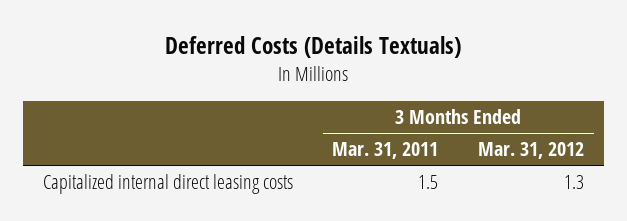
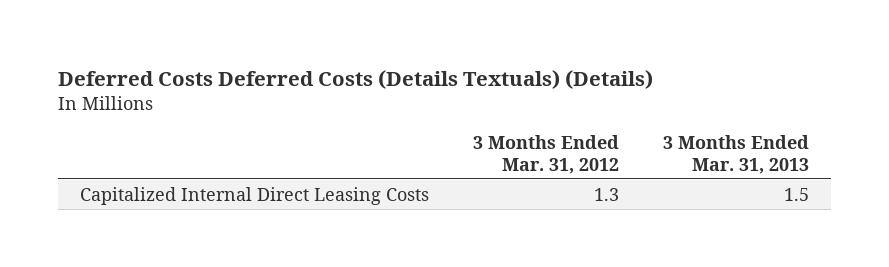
- Deferred Costs (Details Textuals)
+ Deferred Costs Deferred Costs (Details Textuals) (Details)
- | 3 Months Ended Mar. 31, 2011 | 3 Months Ended Mar. 31, 2012
+ | 3 Months Ended Mar. 31, 2012 | 3 Months Ended Mar. 31, 2013
- Capitalized internal direct leasing costs | 1.5 | 1.3
+ Capitalized Internal Direct Leasing Costs | 1.3 | 1.5

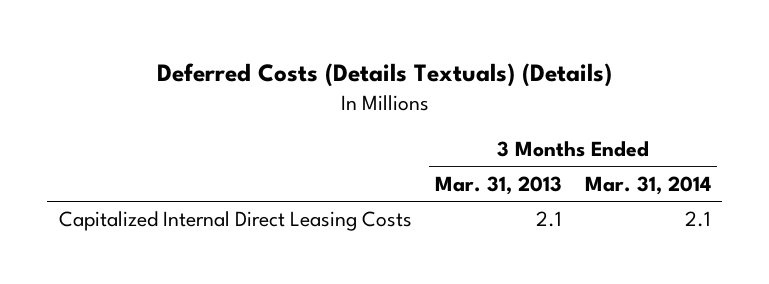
- Deferred Costs Deferred Costs (Details Textuals) (Details)
+ Deferred Costs (Details Textuals) (Details)
- | 3 Months Ended Mar. 31, 2012 | 3 Months Ended Mar. 31, 2013
+ | 3 Months Ended Mar. 31, 2013 | 3 Months Ended Mar. 31, 2014
- Capitalized Internal Direct Leasing Costs | 1.3 | 1.5
+ Capitalized Internal Direct Leasing Costs | 2.1 | 2.1

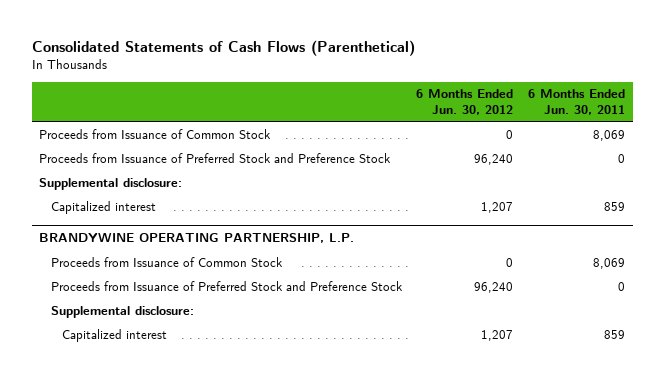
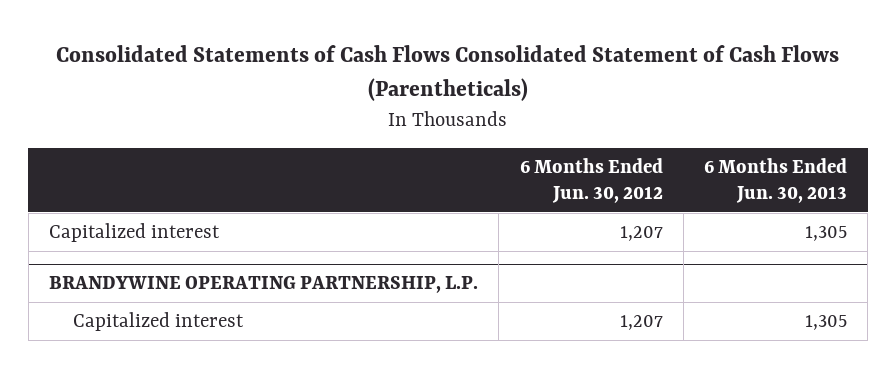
- Consolidated Statements of Cash Flows (Parenthetical)
+ Consolidated Statements of Cash Flows Consolidated Statement of Cash Flows (Parentheticals)
- | 6 Months Ended Jun. 30, 2012 | 6 Months Ended Jun. 30, 2011
+ | 6 Months Ended Jun. 30, 2012 | 6 Months Ended Jun. 30, 2013
- Proceeds from Issuance of Common Stock | 0 | 8,069
- Proceeds from Issuance of Preferred Stock and Preference Stock | 96,240 | 0
- Supplemental disclosure:
@ BRANDYWINE OPERATING PARTNERSHIP, L.P.
- Proceeds from Issuance of Common Stock | 0 | 8,069
- Proceeds from Issuance of Preferred Stock and Preference Stock | 96,240 | 0
- Supplemental disclosure:

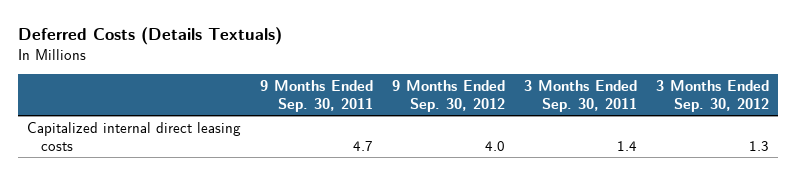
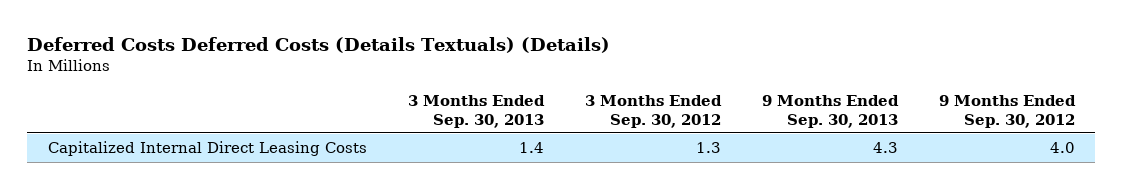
- Deferred Costs (Details Textuals)
+ Deferred Costs Deferred Costs (Details Textuals) (Details)
- | 9 Months Ended Sep. 30, 2011 | 9 Months Ended Sep. 30, 2012 | 3 Months Ended Sep. 30, 2011 | 3 Months Ended Sep. 30, 2012
+ | 3 Months Ended Sep. 30, 2013 | 3 Months Ended Sep. 30, 2012 | 9 Months Ended Sep. 30, 2013 | 9 Months Ended Sep. 30, 2012
- Capitalized internal direct leasing costs | 4.7 | 4.0 | 1.4 | 1.3
+ Capitalized Internal Direct Leasing Costs | 1.4 | 1.3 | 4.3 | 4.0

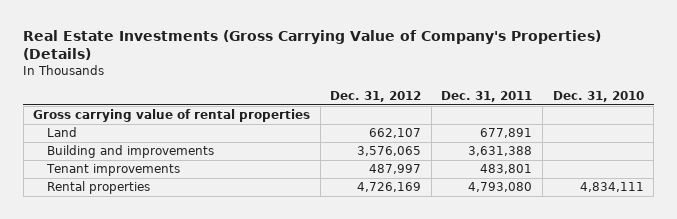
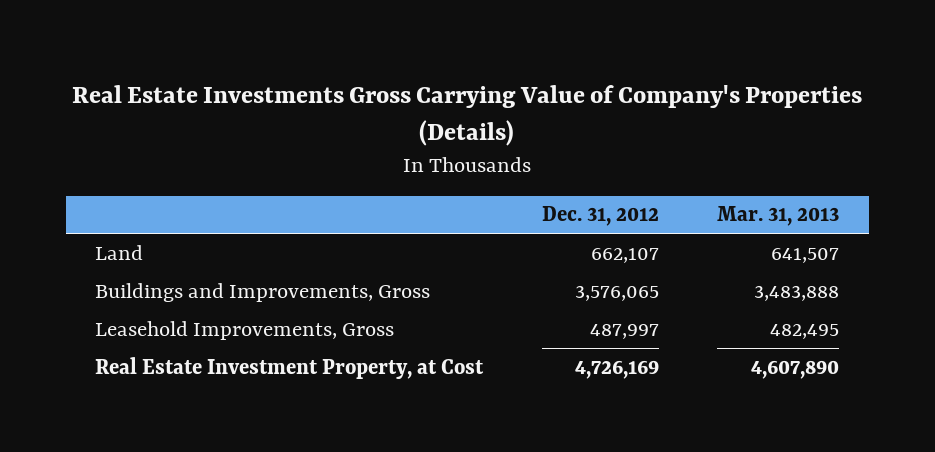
- Real Estate Investments (Gross Carrying Value of Company's Properties) (Details)
+ Real Estate Investments Gross Carrying Value of Company's Properties (Details)
- | Dec. 31, 2012 | Dec. 31, 2011 | Dec. 31, 2010
+ | Dec. 31, 2012 | Mar. 31, 2013
- Gross carrying value of rental properties
- Building and improvements | 3,576,065 | 3,631,388 |
- Tenant improvements | 487,997 | 483,801 |
- Rental properties | 4,726,169 | 4,793,080 | 4,834,111
+ Buildings and Improvements, Gross | 3,576,065 | 3,483,888
+ Leasehold Improvements, Gross | 487,997 | 482,495
+ Real Estate Investment Property, at Cost | 4,726,169 | 4,607,890

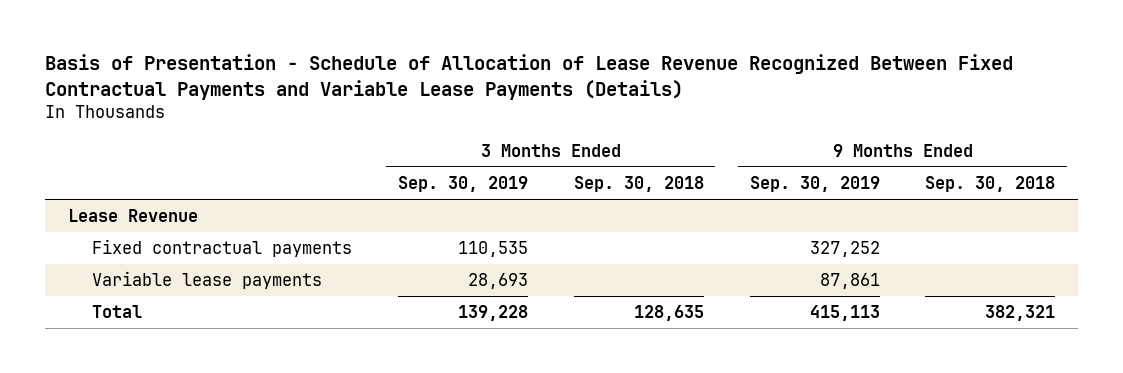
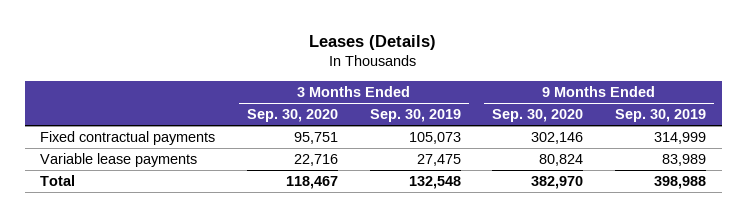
- Basis of Presentation - Schedule of Allocation of Lease Revenue Recognized Between Fixed Contractual Payments and Variable Lease Payments (Details)
+ Leases (Details)
- | 3 Months Ended Sep. 30, 2019 | 3 Months Ended Sep. 30, 2018 | 9 Months Ended Sep. 30, 2019 | 9 Months Ended Sep. 30, 2018
+ | 3 Months Ended Sep. 30, 2020 | 3 Months Ended Sep. 30, 2019 | 9 Months Ended Sep. 30, 2020 | 9 Months Ended Sep. 30, 2019
- Lease Revenue
- Fixed contractual payments | 110,535 | | 327,252 |
- Variable lease payments | 28,693 | | 87,861 |
- Total | 139,228 | 128,635 | 415,113 | 382,321
+ Fixed contractual payments | 95,751 | 105,073 | 302,146 | 314,999
+ Variable lease payments | 22,716 | 27,475 | 80,824 | 83,989
+ Total | 118,467 | 132,548 | 382,970 | 398,988

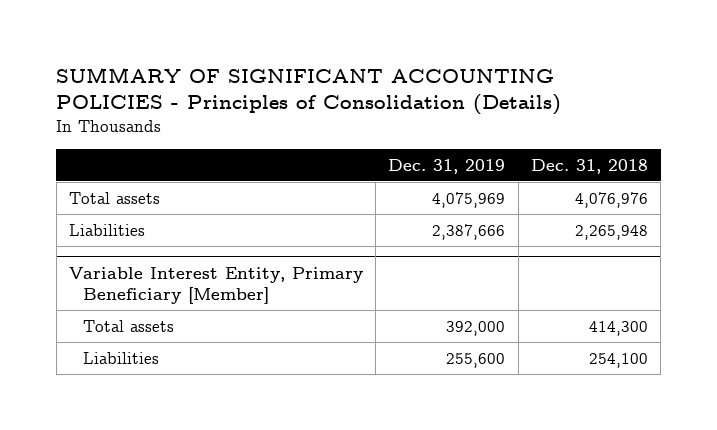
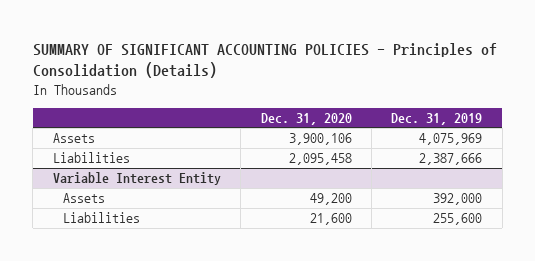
- | Dec. 31, 2019 | Dec. 31, 2018
+ | Dec. 31, 2020 | Dec. 31, 2019
- Total assets | 4,075,969 | 4,076,976
+ Assets | 3,900,106 | 4,075,969
- Variable Interest Entity, Primary Beneficiary [Member]
- Total assets | 392,000 | 414,300
+ Variable Interest Entity
+ Assets | 49,200 | 392,000

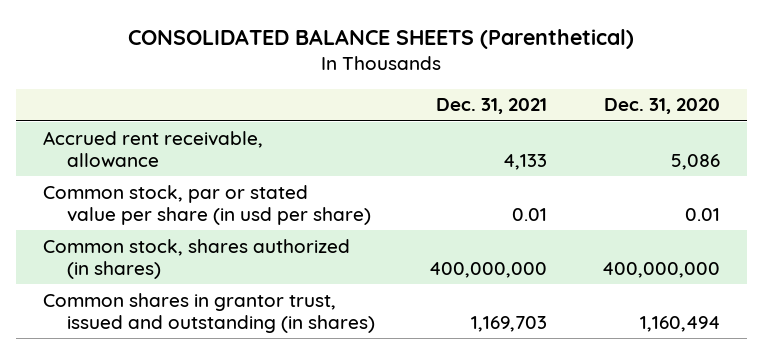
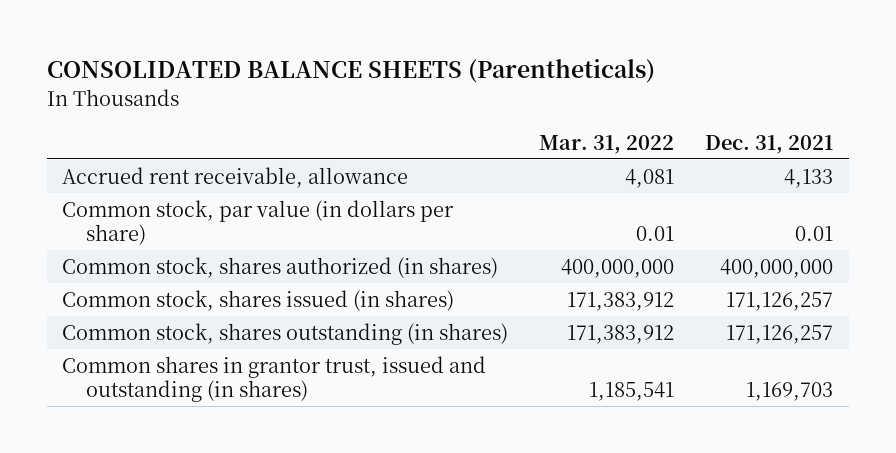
- CONSOLIDATED BALANCE SHEETS (Parenthetical)
+ CONSOLIDATED BALANCE SHEETS (Parentheticals)
- | Dec. 31, 2021 | Dec. 31, 2020
+ | Mar. 31, 2022 | Dec. 31, 2021
- Common stock, par or stated value per share (in usd per share) | 0.01 | 0.01
+ Common stock, par value (in dollars per share) | 0.01 | 0.01
+ Common stock, shares issued (in shares) | 171,383,912 | 171,126,257
+ Common stock, shares outstanding (in shares) | 171,383,912 | 171,126,257

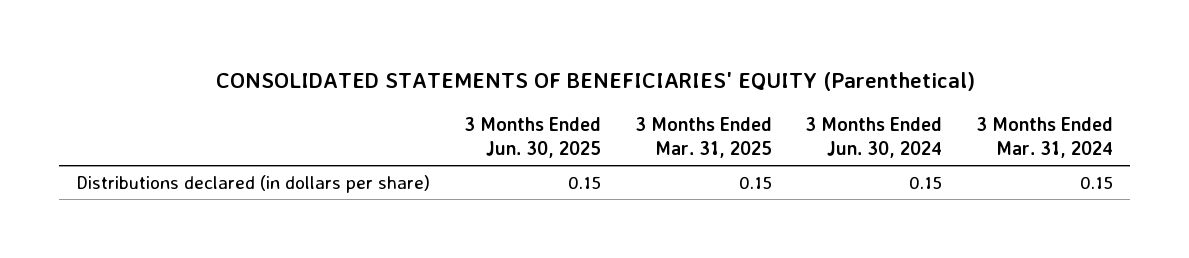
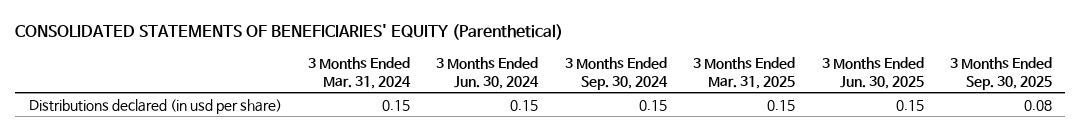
- | 3 Months Ended Jun. 30, 2025 | 3 Months Ended Mar. 31, 2025 | 3 Months Ended Jun. 30, 2024 | 3 Months Ended Mar. 31, 2024
+ | 3 Months Ended Mar. 31, 2024 | 3 Months Ended Jun. 30, 2024 | 3 Months Ended Sep. 30, 2024 | 3 Months Ended Mar. 31, 2025 | 3 Months Ended Jun. 30, 2025 | 3 Months Ended Sep. 30, 2025
- Distributions declared (in dollars per share) | 0.15 | 0.15 | 0.15 | 0.15
+ Distributions declared (in usd per share) | 0.15 | 0.15 | 0.15 | 0.15 | 0.15 | 0.08

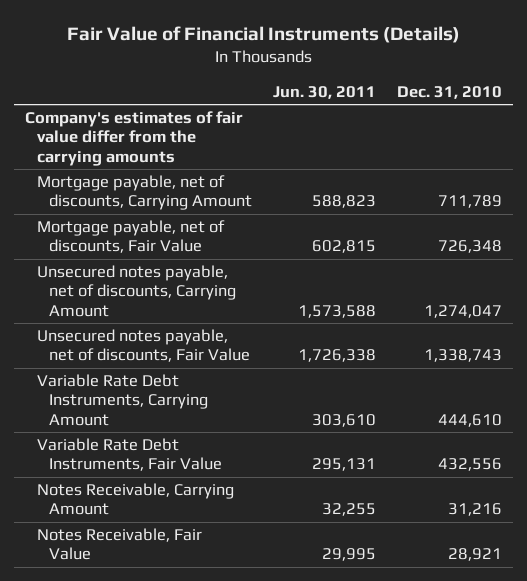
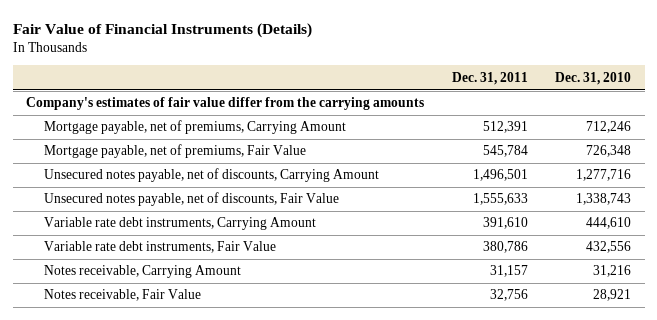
- | Jun. 30, 2011 | Dec. 31, 2010
+ | Dec. 31, 2011 | Dec. 31, 2010
- Mortgage payable, net of discounts, Carrying Amount | 588,823 | 711,789
- Mortgage payable, net of discounts, Fair Value | 602,815 | 726,348
- Unsecured notes payable, net of discounts, Carrying Amount | 1,573,588 | 1,274,047
+ Mortgage payable, net of premiums, Carrying Amount | 512,391 | 712,246
+ Mortgage payable, net of premiums, Fair Value | 545,784 | 726,348
+ Unsecured notes payable, net of discounts, Carrying Amount | 1,496,501 | 1,277,716
- Variable Rate Debt Instruments, Carrying Amount | 303,610 | 444,610
- Variable Rate Debt Instruments, Fair Value | 295,131 | 432,556
- Notes Receivable, Carrying Amount | 32,255 | 31,216
- Notes Receivable, Fair Value | 29,995 | 28,921
+ Variable rate debt instruments, Carrying Amount | 391,610 | 444,610
+ Variable rate debt instruments, Fair Value | 380,786 | 432,556
+ Notes receivable, Carrying Amount | 31,157 | 31,216
+ Notes receivable, Fair Value | 32,756 | 28,921

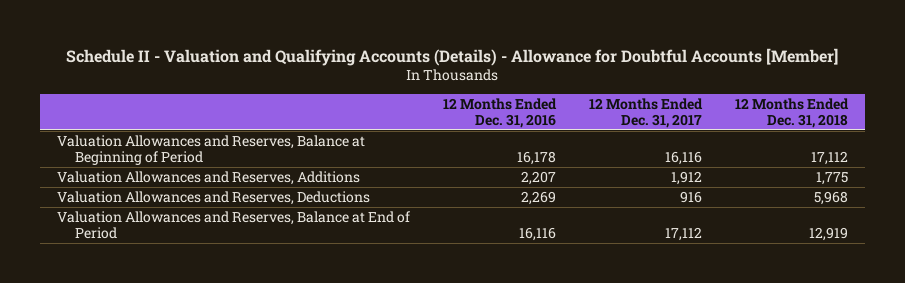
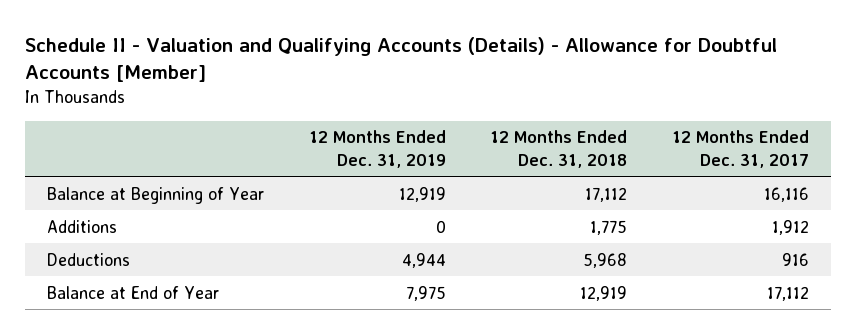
- | 12 Months Ended Dec. 31, 2016 | 12 Months Ended Dec. 31, 2017 | 12 Months Ended Dec. 31, 2018
+ | 12 Months Ended Dec. 31, 2019 | 12 Months Ended Dec. 31, 2018 | 12 Months Ended Dec. 31, 2017
- Valuation Allowances and Reserves, Balance at Beginning of Period | 16,178 | 16,116 | 17,112
- Valuation Allowances and Reserves, Additions | 2,207 | 1,912 | 1,775
- Valuation Allowances and Reserves, Deductions | 2,269 | 916 | 5,968
- Valuation Allowances and Reserves, Balance at End of Period | 16,116 | 17,112 | 12,919
+ Balance at Beginning of Year | 12,919 | 17,112 | 16,116
+ Additions | 0 | 1,775 | 1,912
+ Deductions | 4,944 | 5,968 | 916
+ Balance at End of Year | 7,975 | 12,919 | 17,112

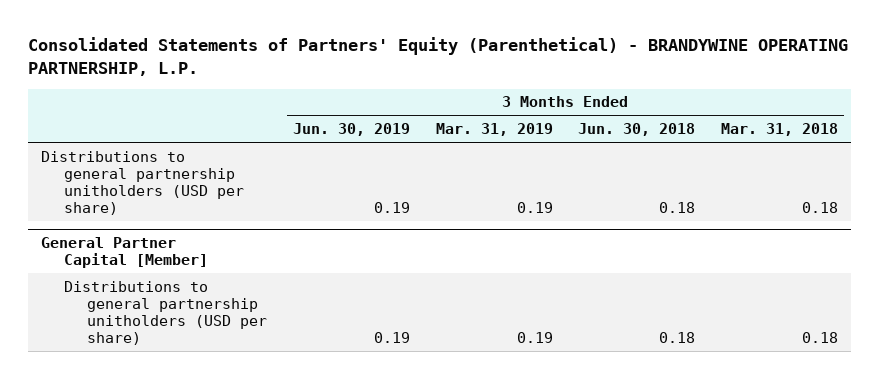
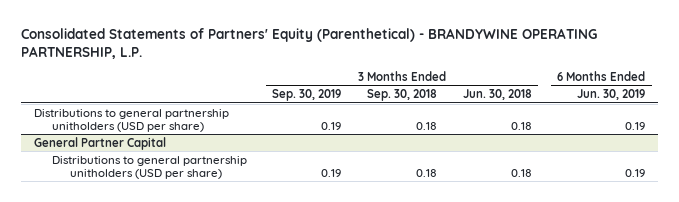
- | 3 Months Ended Jun. 30, 2019 | 3 Months Ended Mar. 31, 2019 | 3 Months Ended Jun. 30, 2018 | 3 Months Ended Mar. 31, 2018
+ | 3 Months Ended Sep. 30, 2019 | 3 Months Ended Sep. 30, 2018 | 3 Months Ended Jun. 30, 2018 | 6 Months Ended Jun. 30, 2019
- General Partner Capital [Member]
+ General Partner Capital

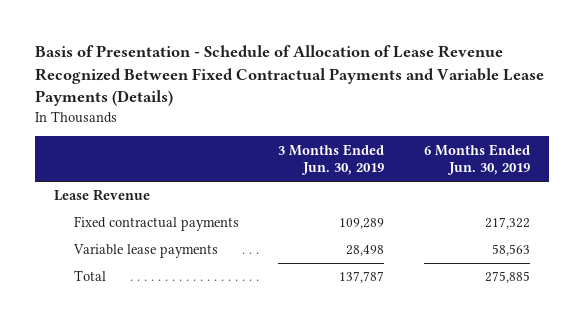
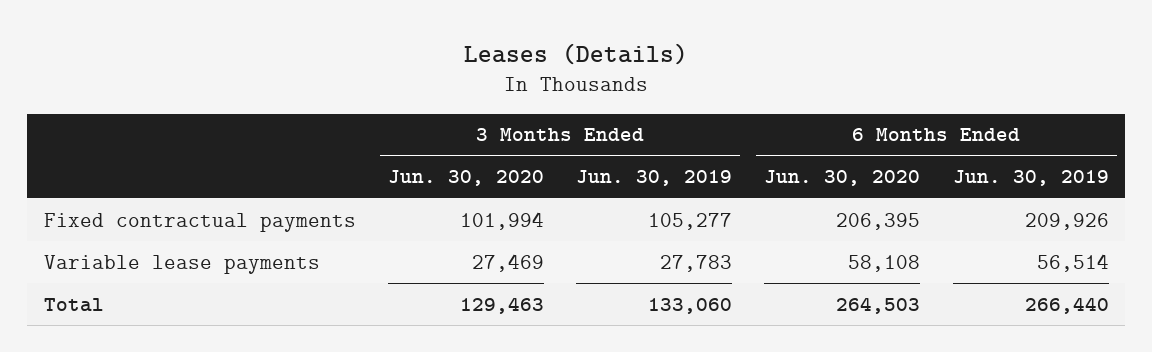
- Basis of Presentation - Schedule of Allocation of Lease Revenue Recognized Between Fixed Contractual Payments and Variable Lease Payments (Details)
+ Leases (Details)
- | 3 Months Ended Jun. 30, 2019 | 6 Months Ended Jun. 30, 2019
+ | 3 Months Ended Jun. 30, 2020 | 3 Months Ended Jun. 30, 2019 | 6 Months Ended Jun. 30, 2020 | 6 Months Ended Jun. 30, 2019
- Lease Revenue
- Fixed contractual payments | 109,289 | 217,322
- Variable lease payments | 28,498 | 58,563
- Total | 137,787 | 275,885
+ Fixed contractual payments | 101,994 | 105,277 | 206,395 | 209,926
+ Variable lease payments | 27,469 | 27,783 | 58,108 | 56,514
+ Total | 129,463 | 133,060 | 264,503 | 266,440

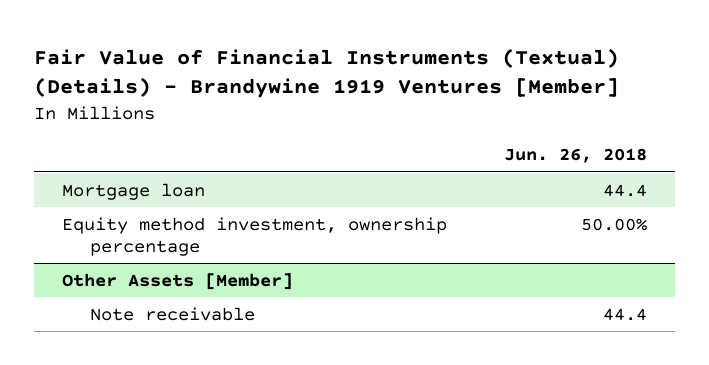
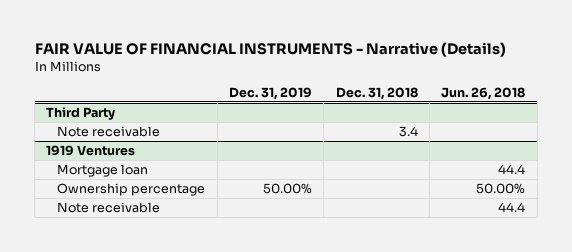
- Fair Value of Financial Instruments (Textual) (Details) - Brandywine 1919 Ventures [Member]
+ FAIR VALUE OF FINANCIAL INSTRUMENTS - Narrative (Details)
- | Jun. 26, 2018
+ | Dec. 31, 2019 | Dec. 31, 2018 | Jun. 26, 2018
+ Third Party
+ Note receivable | | 3.4 |
+ 1919 Ventures
- Equity method investment, ownership percentage | 50.00%
- Other Assets [Member]
+ Ownership percentage | 50.00% | | 50.00%

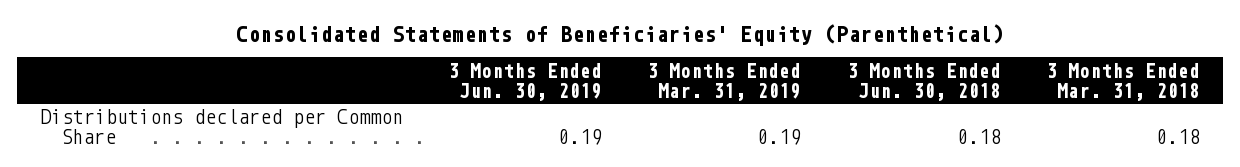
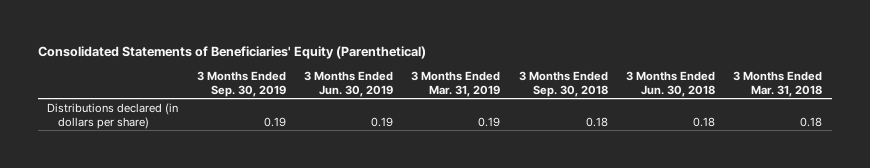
- | 3 Months Ended Jun. 30, 2019 | 3 Months Ended Mar. 31, 2019 | 3 Months Ended Jun. 30, 2018 | 3 Months Ended Mar. 31, 2018
+ | 3 Months Ended Sep. 30, 2019 | 3 Months Ended Jun. 30, 2019 | 3 Months Ended Mar. 31, 2019 | 3 Months Ended Sep. 30, 2018 | 3 Months Ended Jun. 30, 2018 | 3 Months Ended Mar. 31, 2018
- Distributions declared per Common Share | 0.19 | 0.19 | 0.18 | 0.18
+ Distributions declared (in dollars per share) | 0.19 | 0.19 | 0.19 | 0.18 | 0.18 | 0.18

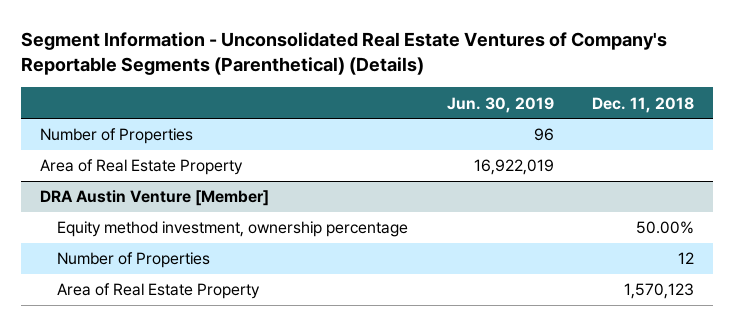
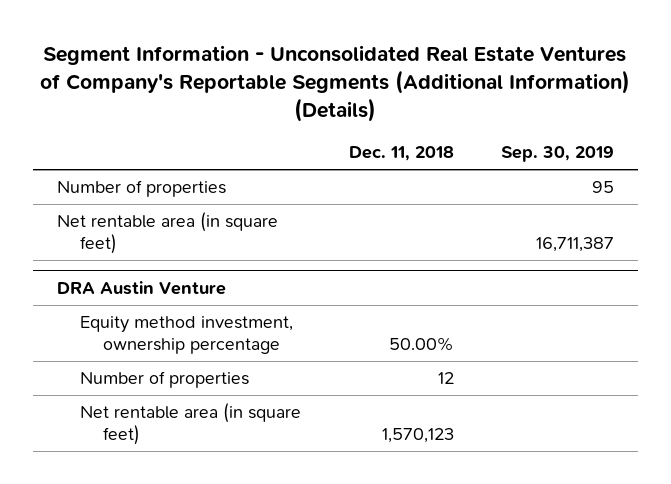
- Segment Information - Unconsolidated Real Estate Ventures of Company's Reportable Segments (Parenthetical) (Details)
+ Segment Information - Unconsolidated Real Estate Ventures of Company's Reportable Segments (Additional Information) (Details)
- | Jun. 30, 2019 | Dec. 11, 2018
+ | Dec. 11, 2018 | Sep. 30, 2019
- Number of Properties | 96 |
- Area of Real Estate Property | 16,922,019 |
- DRA Austin Venture [Member]
+ Number of properties | | 95
+ Net rentable area (in square feet) | | 16,711,387
+ DRA Austin Venture
- Number of Properties | | 12
- Area of Real Estate Property | | 1,570,123
+ Number of properties | 12 |
+ Net rentable area (in square feet) | 1,570,123 |

